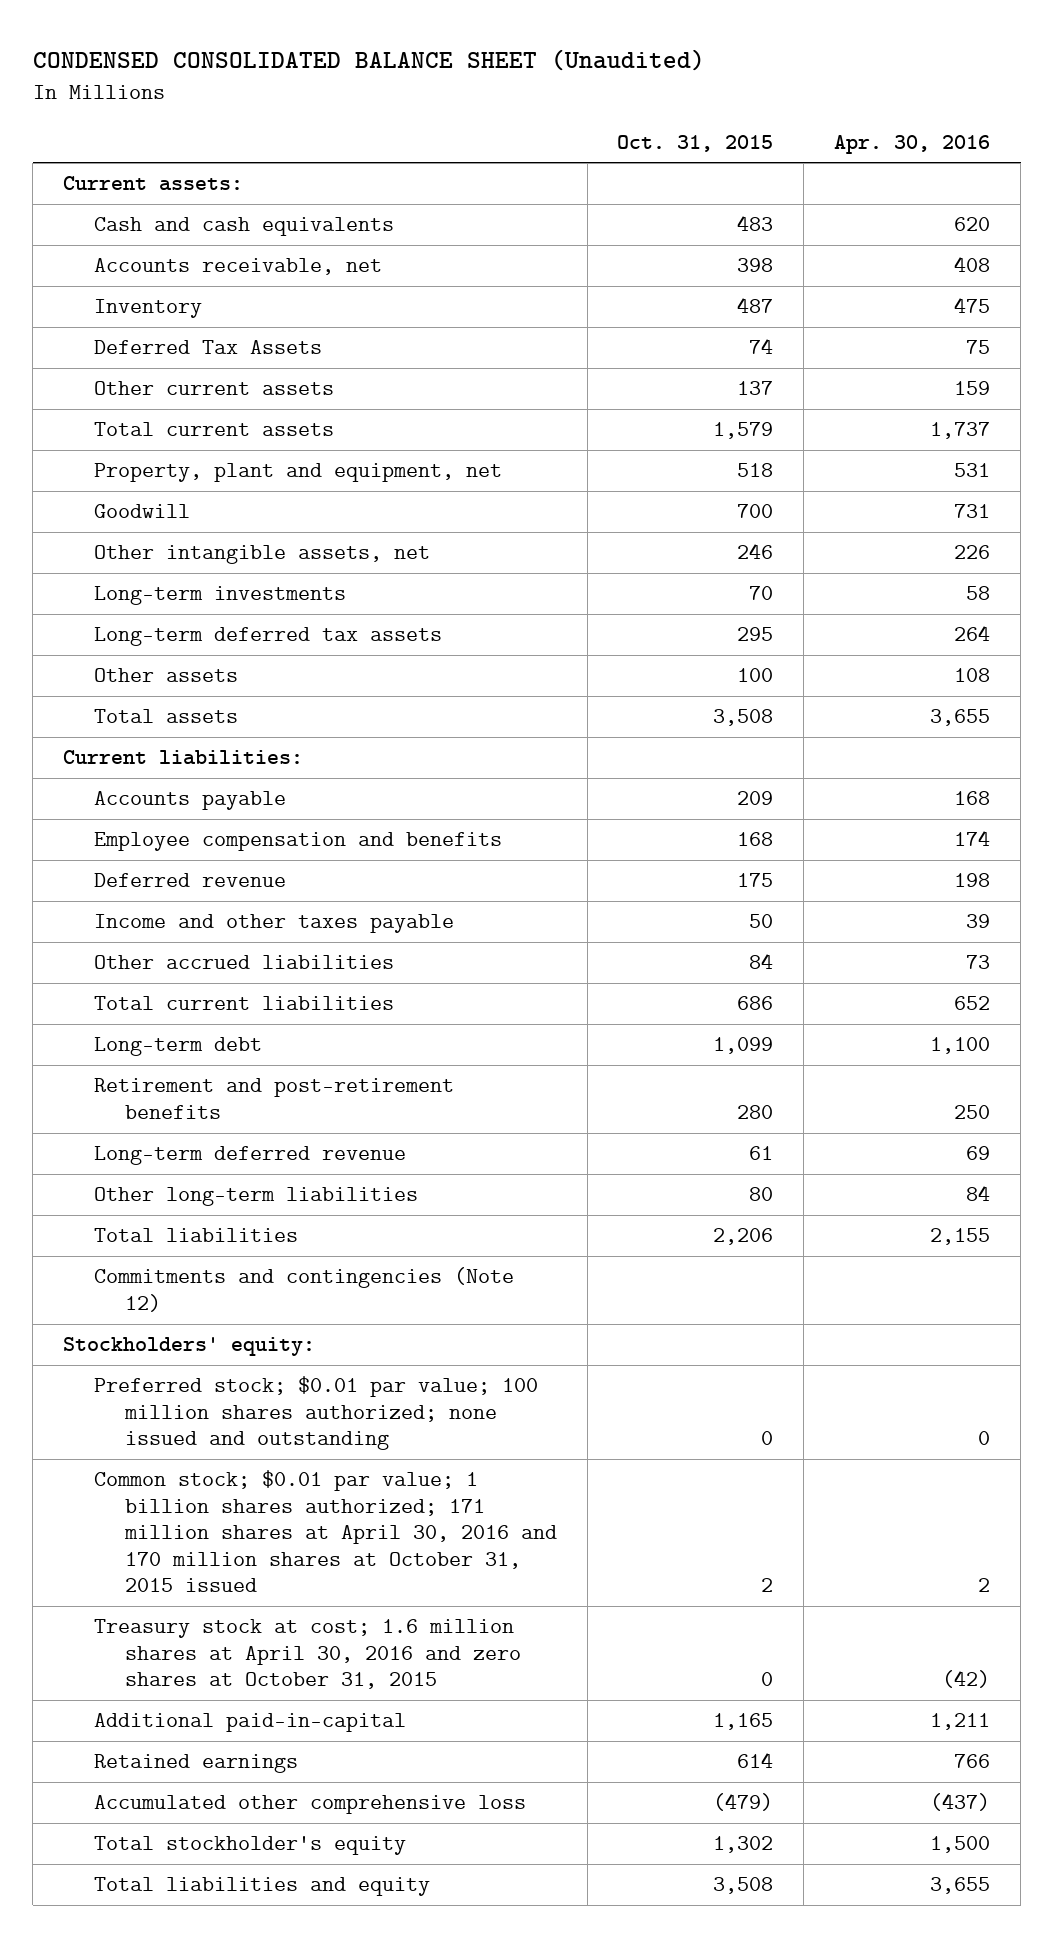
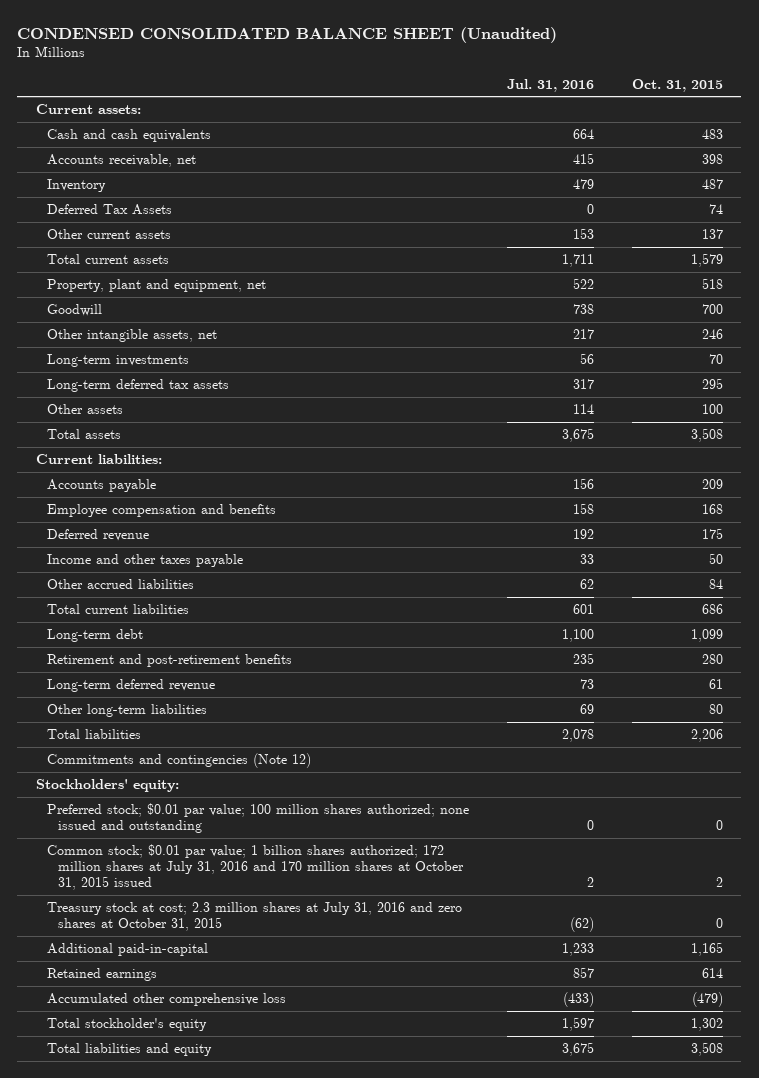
- | Oct. 31, 2015 | Apr. 30, 2016
+ | Jul. 31, 2016 | Oct. 31, 2015
- Common stock; $0.01 par value; 1 billion shares authorized; 171 million shares at April 30, 2016 and 170 million shares at October 31, 2015 issued | 2 | 2
- Treasury stock at cost; 1.6 million shares at April 30, 2016 and zero shares at October 31, 2015 | 0 | (42)
+ Common stock; $0.01 par value; 1 billion shares authorized; 172 million shares at July 31, 2016 and 170 million shares at October 31, 2015 issued | 2 | 2
+ Treasury stock at cost; 2.3 million shares at July 31, 2016 and zero shares at October 31, 2015 | (62) | 0

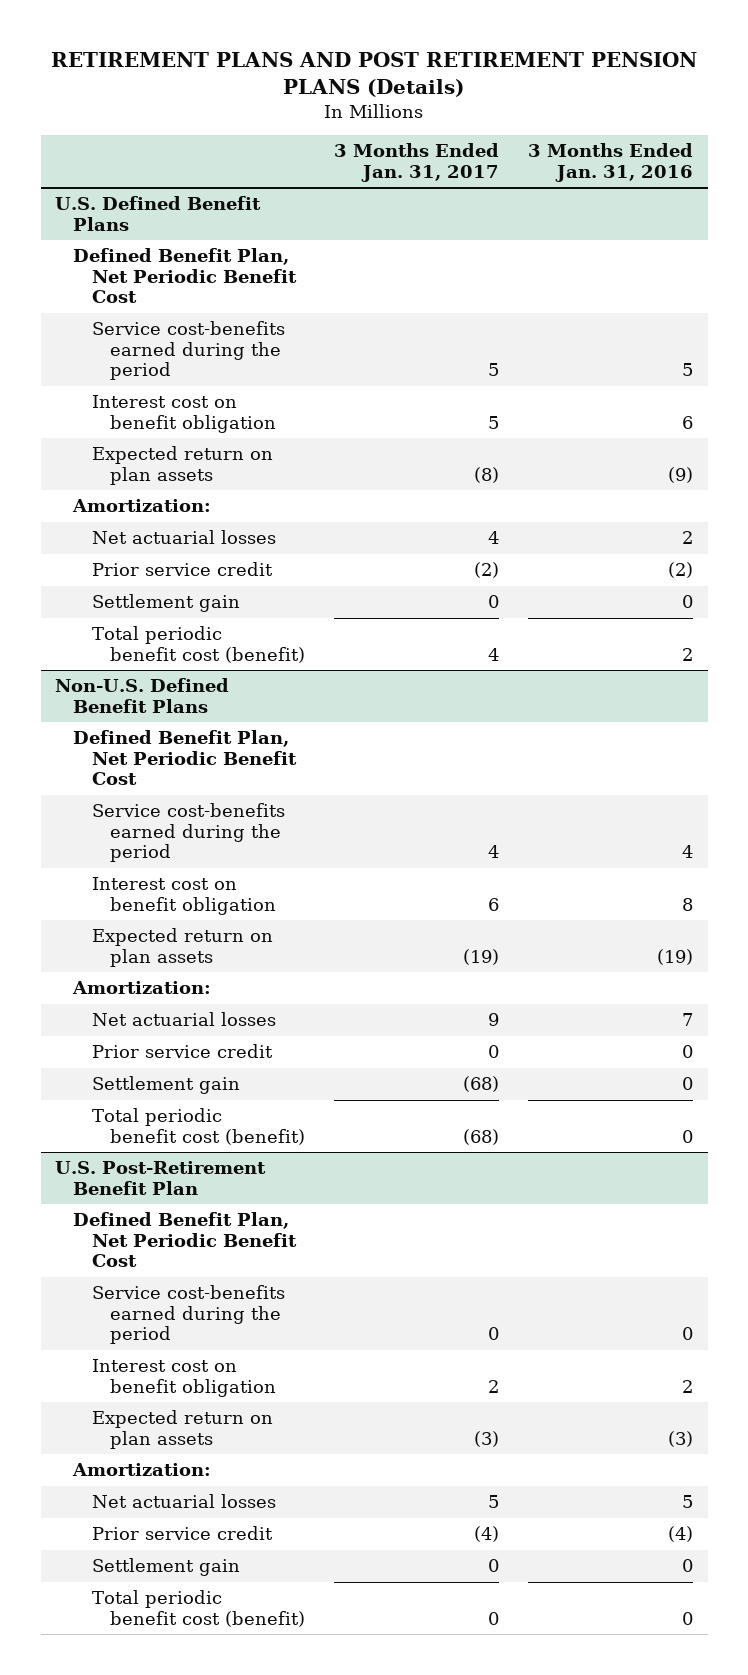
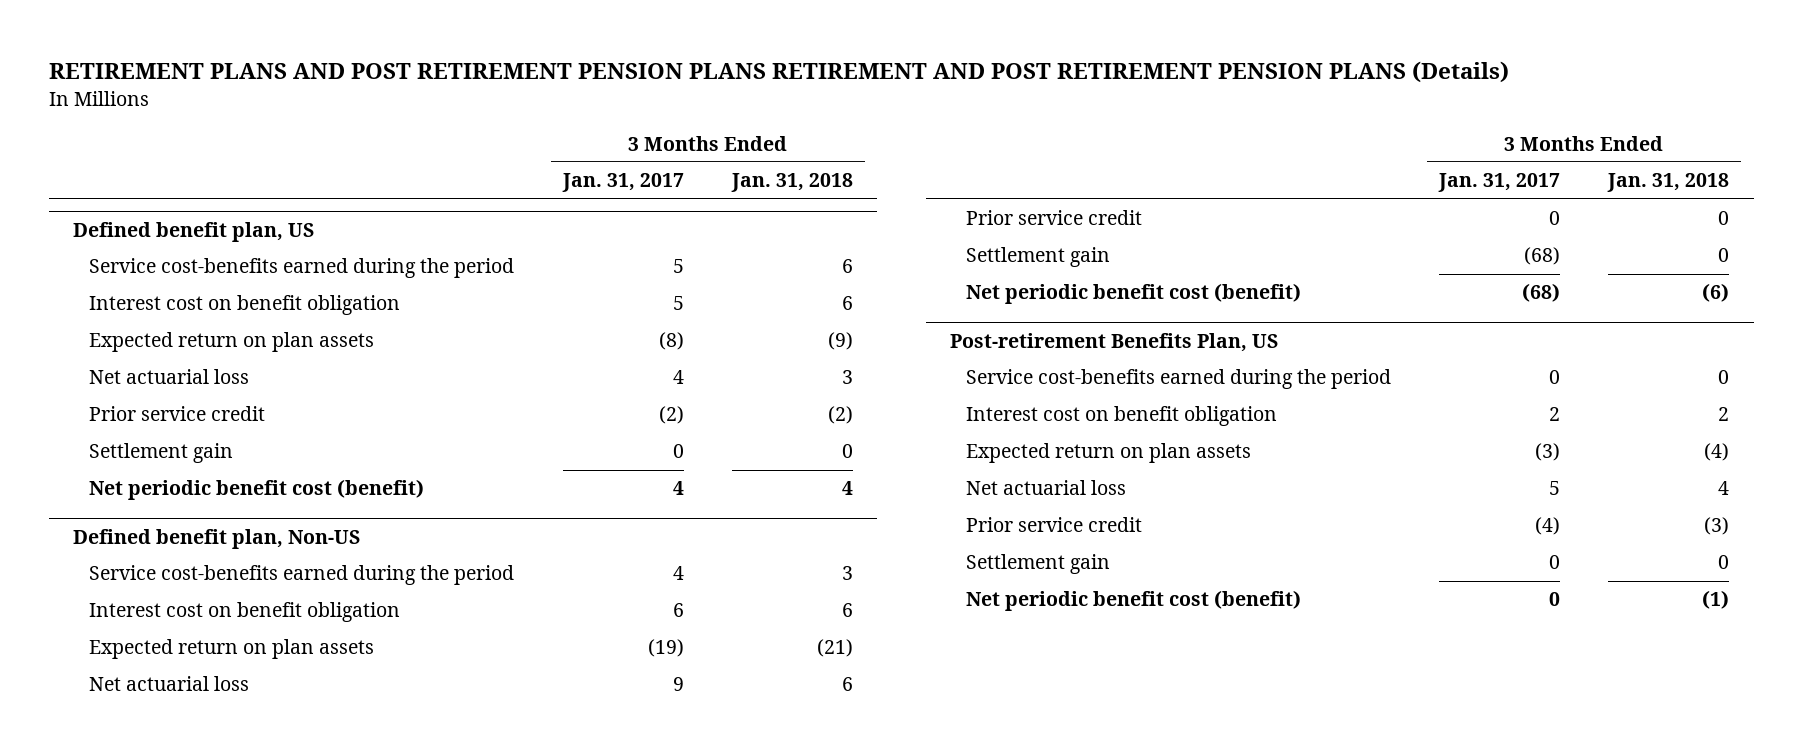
- RETIREMENT PLANS AND POST RETIREMENT PENSION PLANS (Details)
+ RETIREMENT PLANS AND POST RETIREMENT PENSION PLANS RETIREMENT AND POST RETIREMENT PENSION PLANS (Details)
- | 3 Months Ended Jan. 31, 2017 | 3 Months Ended Jan. 31, 2016
+ | 3 Months Ended Jan. 31, 2017 | 3 Months Ended Jan. 31, 2018
- U.S. Defined Benefit Plans
- Defined Benefit Plan, Net Periodic Benefit Cost
+ Defined benefit plan, US
- Amortization:
- Net actuarial losses | 4 | 2
+ Net actuarial loss | 4 | 3
- Total periodic benefit cost (benefit) | 4 | 2
- Non-U.S. Defined Benefit Plans
- Defined Benefit Plan, Net Periodic Benefit Cost
+ Net periodic benefit cost (benefit) | 4 | 4
+ Defined benefit plan, Non-US
- Amortization:
- Net actuarial losses | 9 | 7
+ Net actuarial loss | 9 | 6
- Total periodic benefit cost (benefit) | (68) | 0
- U.S. Post-Retirement Benefit Plan
- Defined Benefit Plan, Net Periodic Benefit Cost
+ Net periodic benefit cost (benefit) | (68) | (6)
+ Post-retirement Benefits Plan, US
- Amortization:
- Net actuarial losses | 5 | 5
+ Net actuarial loss | 5 | 4
- Total periodic benefit cost (benefit) | 0 | 0
+ Net periodic benefit cost (benefit) | 0 | (1)

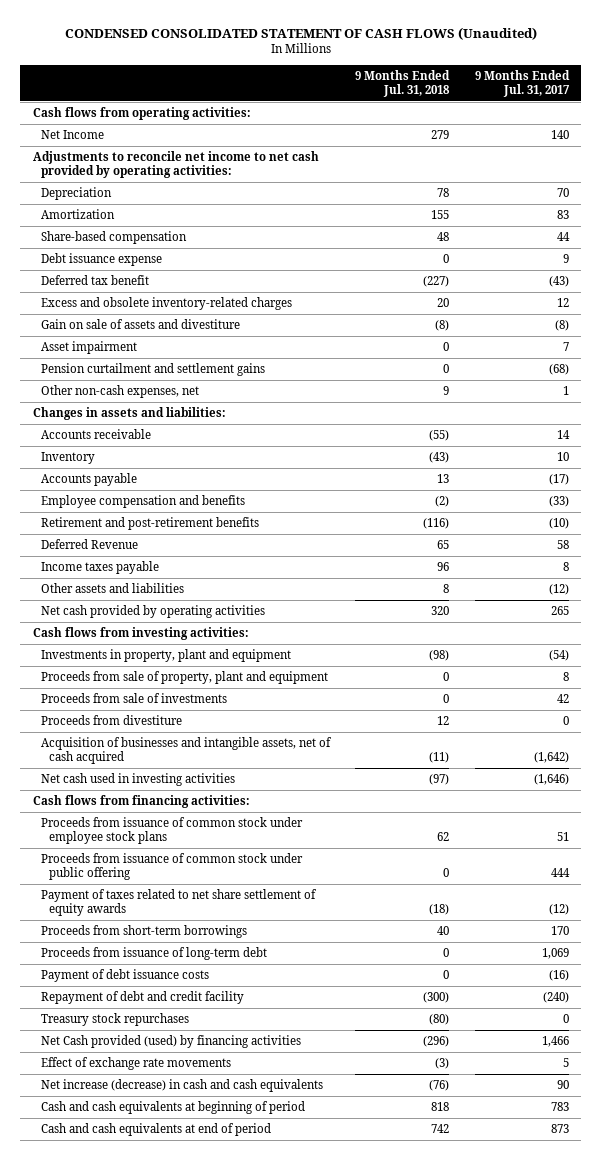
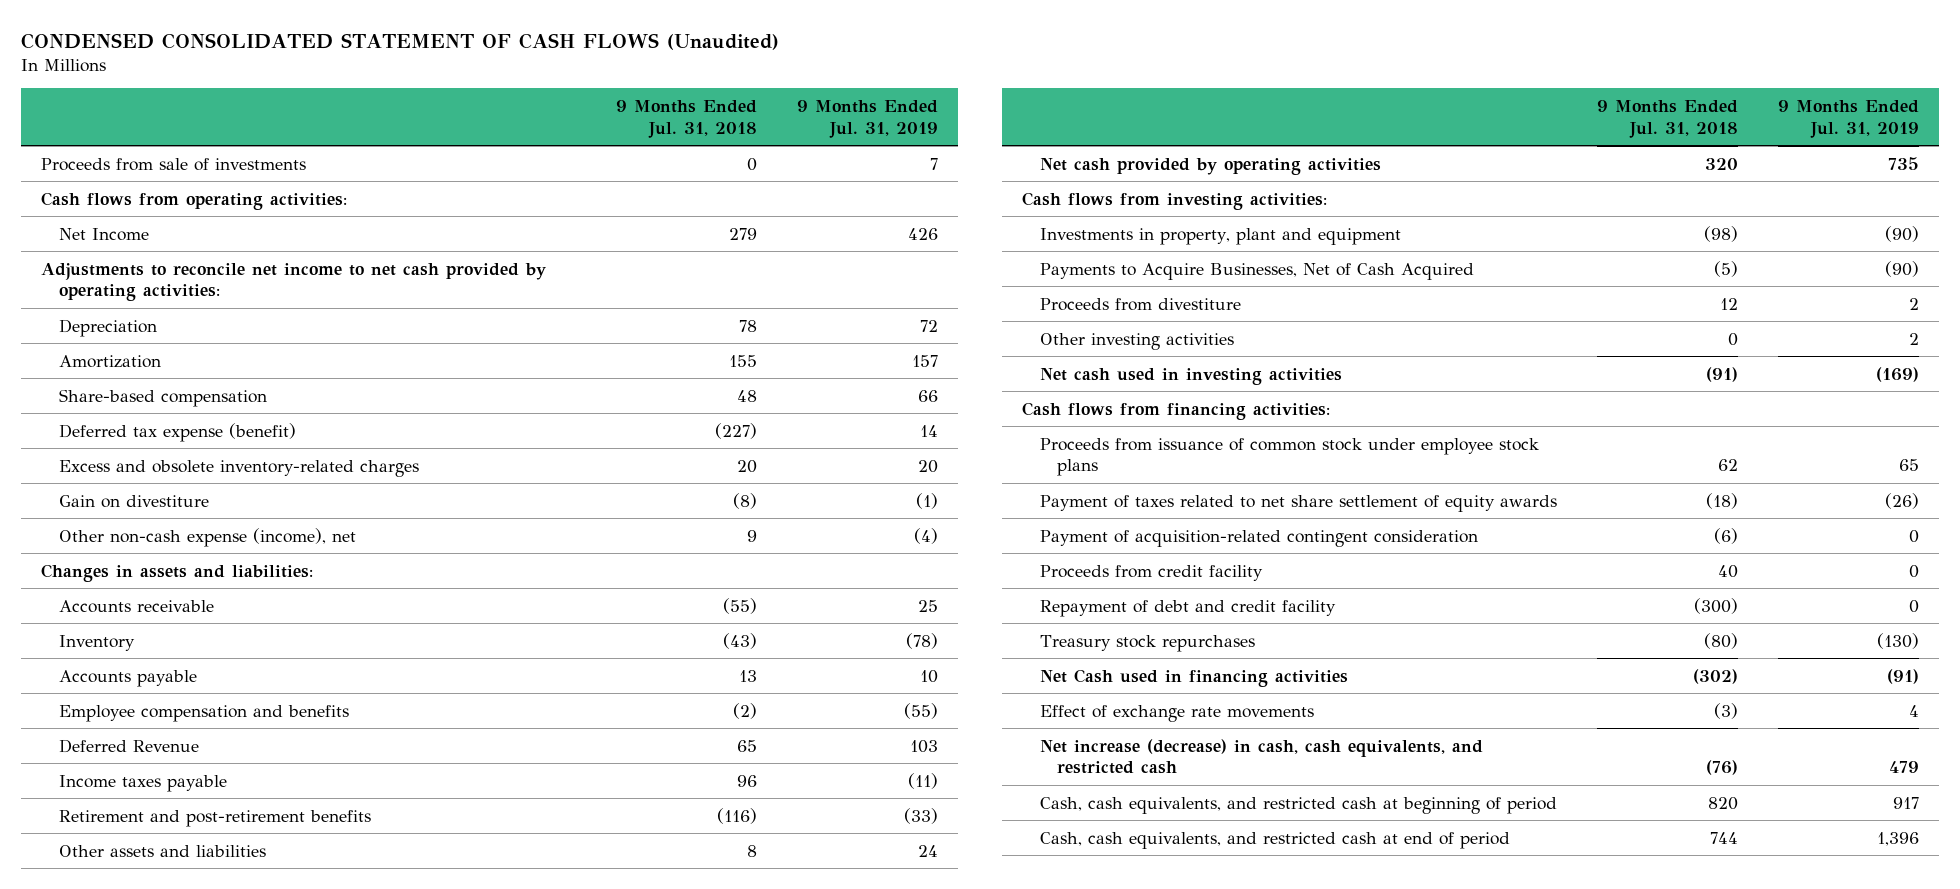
- | 9 Months Ended Jul. 31, 2018 | 9 Months Ended Jul. 31, 2017
+ | 9 Months Ended Jul. 31, 2018 | 9 Months Ended Jul. 31, 2019
moved up: Proceeds from sale of investments | 0 | 7
- Debt issuance expense | 0 | 9
- Deferred tax benefit | (227) | (43)
+ Deferred tax expense (benefit) | (227) | 14
- Gain on sale of assets and divestiture | (8) | (8)
- Asset impairment | 0 | 7
- Pension curtailment and settlement gains | 0 | (68)
- Other non-cash expenses, net | 9 | 1
+ Gain on divestiture | (8) | (1)
+ Other non-cash expense (income), net | 9 | (4)
moved down: Retirement and post-retirement benefits | (116) | (33)
- Proceeds from sale of property, plant and equipment | 0 | 8
+ Payments to Acquire Businesses, Net of Cash Acquired | (5) | (90)
- Acquisition of businesses and intangible assets, net of cash acquired | (11) | (1,642)
- Net cash used in investing activities | (97) | (1,646)
+ Other investing activities | 0 | 2
+ Net cash used in investing activities | (91) | (169)
- Proceeds from issuance of common stock under public offering | 0 | 444
- Proceeds from short-term borrowings | 40 | 170
- Proceeds from issuance of long-term debt | 0 | 1,069
- Payment of debt issuance costs | 0 | (16)
+ Payment of acquisition-related contingent consideration | (6) | 0
+ Proceeds from credit facility | 40 | 0
- Net Cash provided (used) by financing activities | (296) | 1,466
+ Net Cash used in financing activities | (302) | (91)
- Net increase (decrease) in cash and cash equivalents | (76) | 90
- Cash and cash equivalents at beginning of period | 818 | 783
- Cash and cash equivalents at end of period | 742 | 873
+ Net increase (decrease) in cash, cash equivalents, and restricted cash | (76) | 479
+ Cash, cash equivalents, and restricted cash at beginning of period | 820 | 917
+ Cash, cash equivalents, and restricted cash at end of period | 744 | 1,396

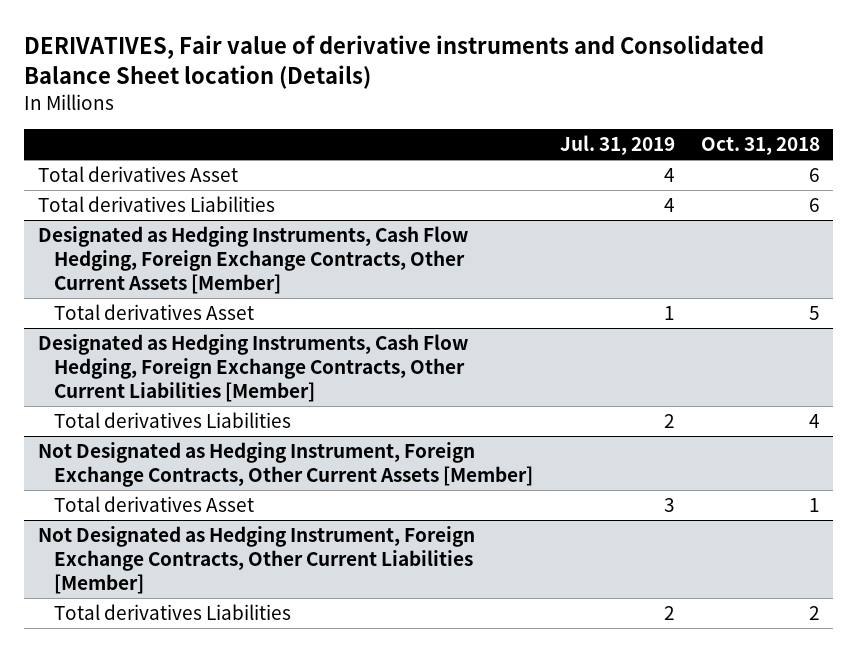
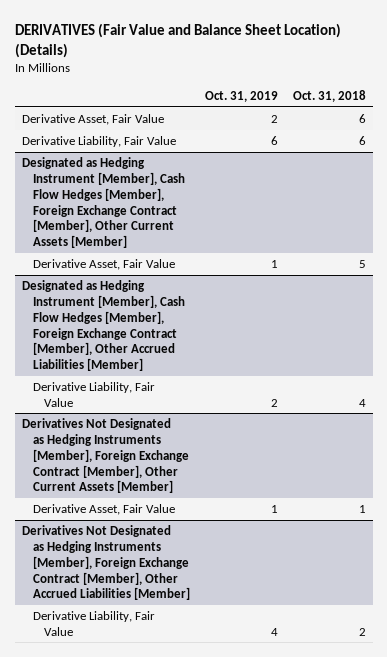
- DERIVATIVES, Fair value of derivative instruments and Consolidated Balance Sheet location (Details)
+ DERIVATIVES (Fair Value and Balance Sheet Location) (Details)
- | Jul. 31, 2019 | Oct. 31, 2018
+ | Oct. 31, 2019 | Oct. 31, 2018
- Total derivatives Asset | 4 | 6
- Total derivatives Liabilities | 4 | 6
- Designated as Hedging Instruments, Cash Flow Hedging, Foreign Exchange Contracts, Other Current Assets [Member]
- Total derivatives Asset | 1 | 5
- Designated as Hedging Instruments, Cash Flow Hedging, Foreign Exchange Contracts, Other Current Liabilities [Member]
- Total derivatives Liabilities | 2 | 4
- Not Designated as Hedging Instrument, Foreign Exchange Contracts, Other Current Assets [Member]
- Total derivatives Asset | 3 | 1
- Not Designated as Hedging Instrument, Foreign Exchange Contracts, Other Current Liabilities [Member]
- Total derivatives Liabilities | 2 | 2
+ Derivative Asset, Fair Value | 2 | 6
+ Derivative Liability, Fair Value | 6 | 6
+ Designated as Hedging Instrument [Member], Cash Flow Hedges [Member], Foreign Exchange Contract [Member], Other Current Assets [Member]
+ Derivative Asset, Fair Value | 1 | 5
+ Designated as Hedging Instrument [Member], Cash Flow Hedges [Member], Foreign Exchange Contract [Member], Other Accrued Liabilities [Member]
+ Derivative Liability, Fair Value | 2 | 4
+ Derivatives Not Designated as Hedging Instruments [Member], Foreign Exchange Contract [Member], Other Current Assets [Member]
+ Derivative Asset, Fair Value | 1 | 1
+ Derivatives Not Designated as Hedging Instruments [Member], Foreign Exchange Contract [Member], Other Accrued Liabilities [Member]
+ Derivative Liability, Fair Value | 4 | 2

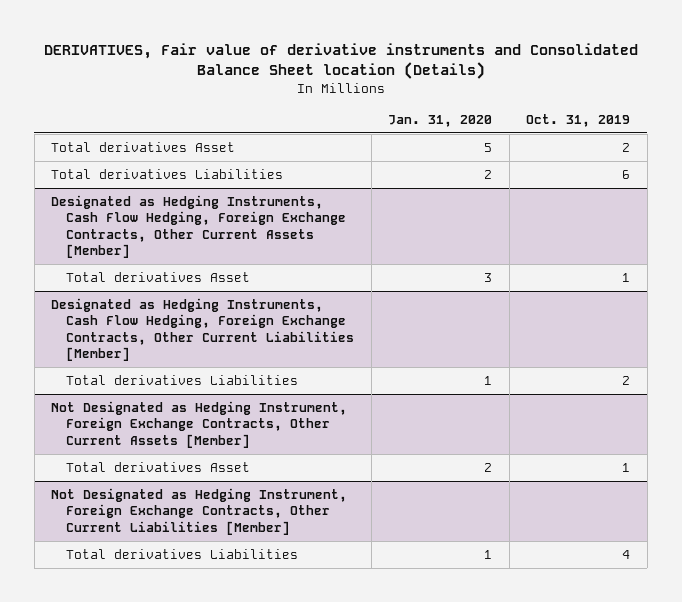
- DERIVATIVES (Fair Value and Balance Sheet Location) (Details)
+ DERIVATIVES, Fair value of derivative instruments and Consolidated Balance Sheet location (Details)
- | Oct. 31, 2019 | Oct. 31, 2018
+ | Jan. 31, 2020 | Oct. 31, 2019
- Derivative Asset, Fair Value | 2 | 6
- Derivative Liability, Fair Value | 6 | 6
- Designated as Hedging Instrument [Member], Cash Flow Hedges [Member], Foreign Exchange Contract [Member], Other Current Assets [Member]
- Derivative Asset, Fair Value | 1 | 5
- Designated as Hedging Instrument [Member], Cash Flow Hedges [Member], Foreign Exchange Contract [Member], Other Accrued Liabilities [Member]
- Derivative Liability, Fair Value | 2 | 4
- Derivatives Not Designated as Hedging Instruments [Member], Foreign Exchange Contract [Member], Other Current Assets [Member]
- Derivative Asset, Fair Value | 1 | 1
- Derivatives Not Designated as Hedging Instruments [Member], Foreign Exchange Contract [Member], Other Accrued Liabilities [Member]
- Derivative Liability, Fair Value | 4 | 2
+ Total derivatives Asset | 5 | 2
+ Total derivatives Liabilities | 2 | 6
+ Designated as Hedging Instruments, Cash Flow Hedging, Foreign Exchange Contracts, Other Current Assets [Member]
+ Total derivatives Asset | 3 | 1
+ Designated as Hedging Instruments, Cash Flow Hedging, Foreign Exchange Contracts, Other Current Liabilities [Member]
+ Total derivatives Liabilities | 1 | 2
+ Not Designated as Hedging Instrument, Foreign Exchange Contracts, Other Current Assets [Member]
+ Total derivatives Asset | 2 | 1
+ Not Designated as Hedging Instrument, Foreign Exchange Contracts, Other Current Liabilities [Member]
+ Total derivatives Liabilities | 1 | 4

